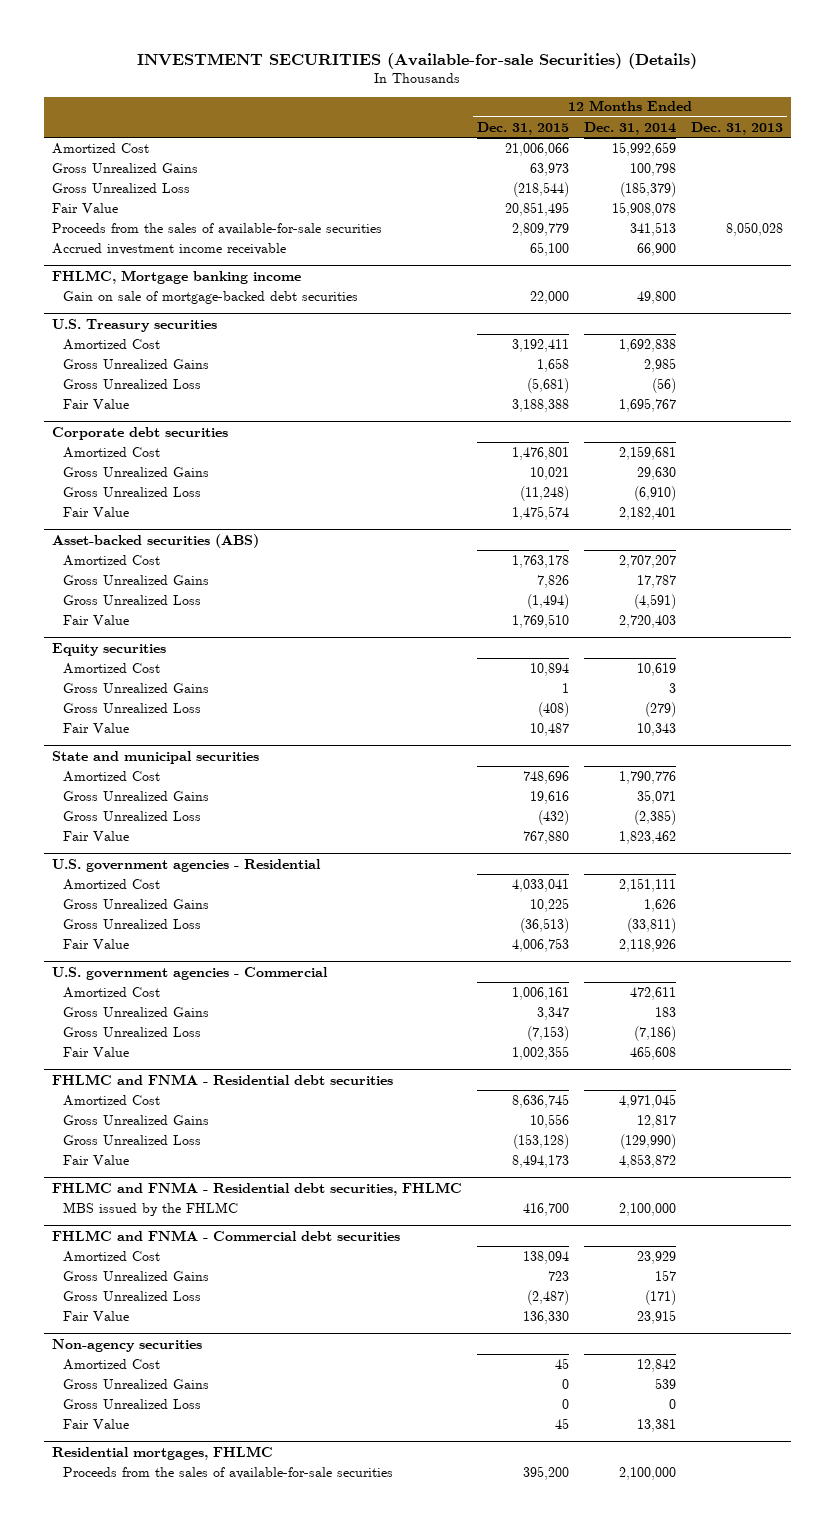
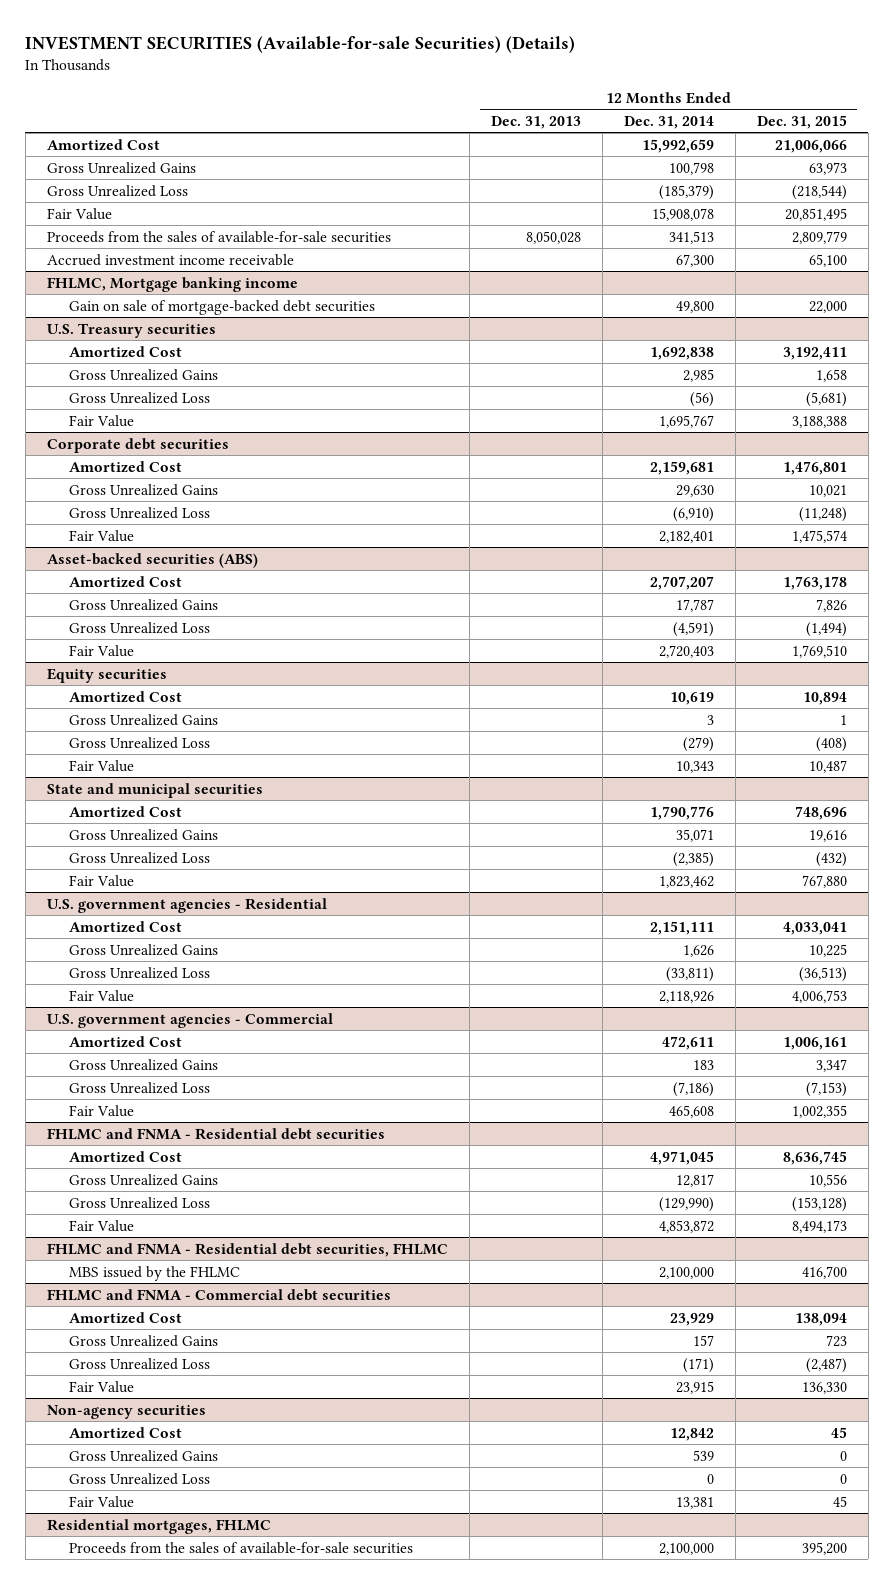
- | 12 Months Ended Dec. 31, 2015 | 12 Months Ended Dec. 31, 2014 | 12 Months Ended Dec. 31, 2013
+ | 12 Months Ended Dec. 31, 2013 | 12 Months Ended Dec. 31, 2014 | 12 Months Ended Dec. 31, 2015
- Accrued investment income receivable | 65,100 | 66,900 |
+ Accrued investment income receivable | | 67,300 | 65,100

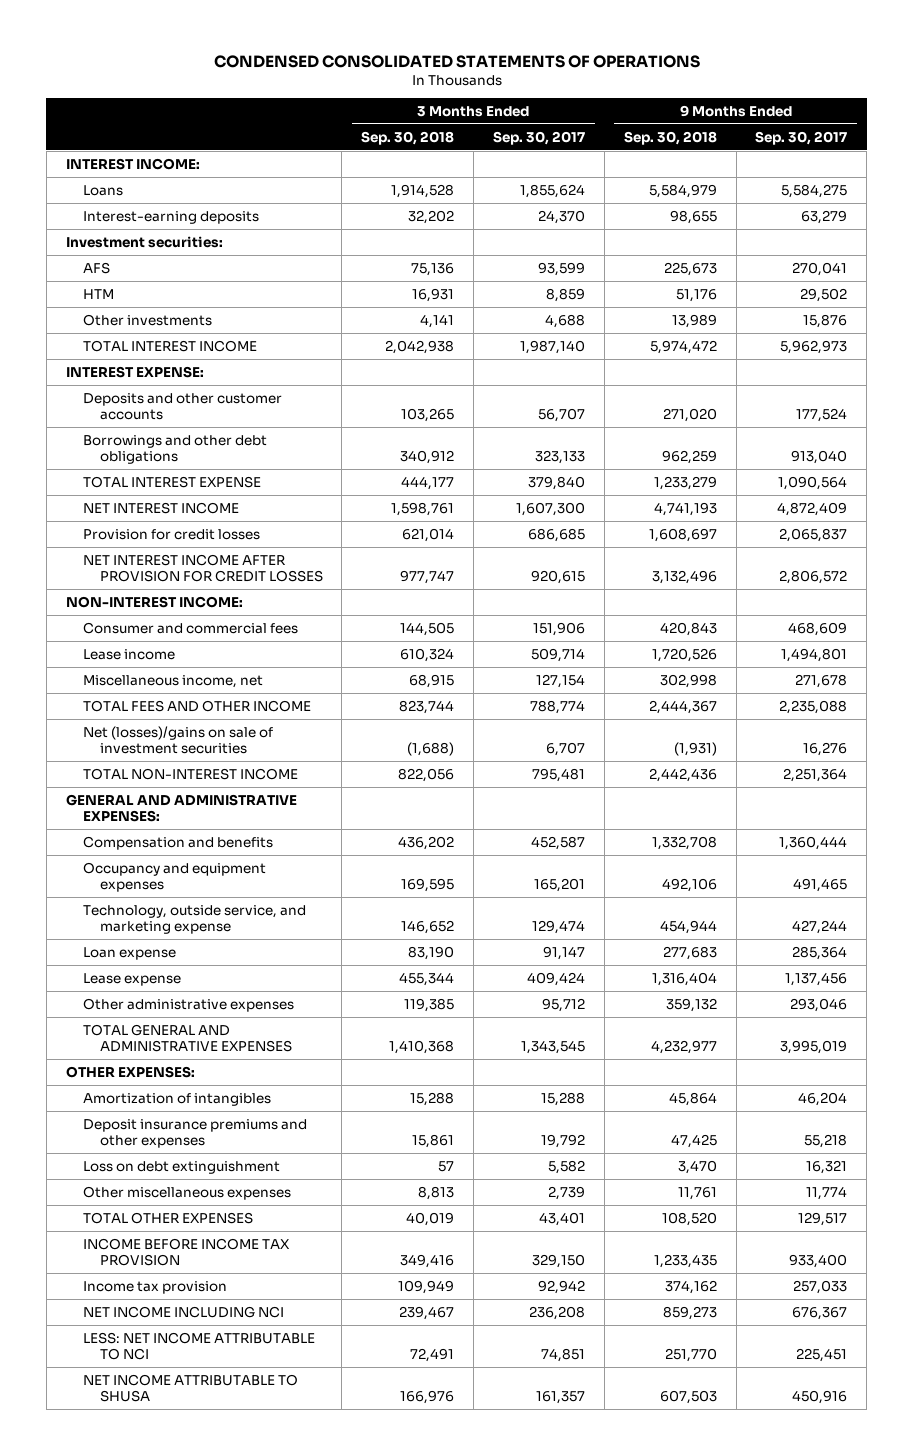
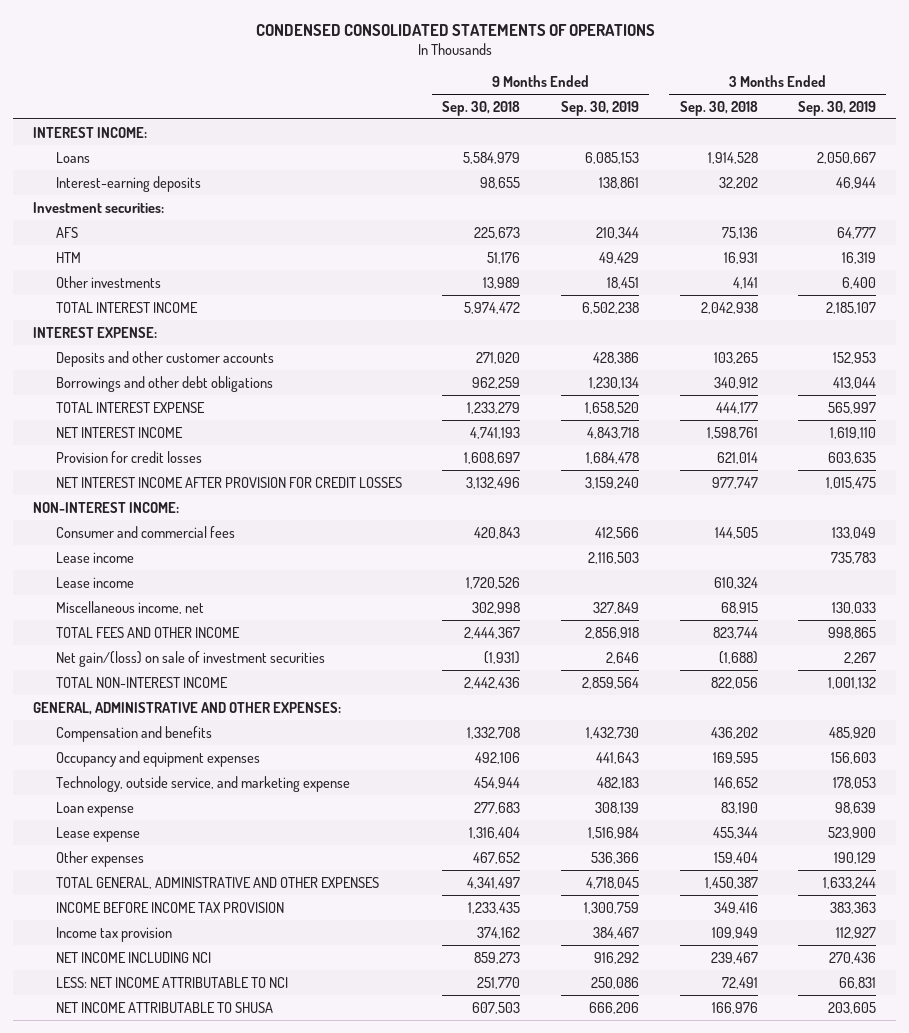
- | 3 Months Ended Sep. 30, 2018 | 3 Months Ended Sep. 30, 2017 | 9 Months Ended Sep. 30, 2018 | 9 Months Ended Sep. 30, 2017
+ | 9 Months Ended Sep. 30, 2018 | 9 Months Ended Sep. 30, 2019 | 3 Months Ended Sep. 30, 2018 | 3 Months Ended Sep. 30, 2019
+ Lease income | | 2,116,503 | | 735,783
- Net (losses)/gains on sale of investment securities | (1,688) | 6,707 | (1,931) | 16,276
+ Net gain/(loss) on sale of investment securities | (1,931) | 2,646 | (1,688) | 2,267
- GENERAL AND ADMINISTRATIVE EXPENSES:
+ GENERAL, ADMINISTRATIVE AND OTHER EXPENSES:
- Other administrative expenses | 119,385 | 95,712 | 359,132 | 293,046
- TOTAL GENERAL AND ADMINISTRATIVE EXPENSES | 1,410,368 | 1,343,545 | 4,232,977 | 3,995,019
- OTHER EXPENSES:
- Amortization of intangibles | 15,288 | 15,288 | 45,864 | 46,204
- Deposit insurance premiums and other expenses | 15,861 | 19,792 | 47,425 | 55,218
- Loss on debt extinguishment | 57 | 5,582 | 3,470 | 16,321
- Other miscellaneous expenses | 8,813 | 2,739 | 11,761 | 11,774
- TOTAL OTHER EXPENSES | 40,019 | 43,401 | 108,520 | 129,517
+ Other expenses | 467,652 | 536,366 | 159,404 | 190,129
+ TOTAL GENERAL, ADMINISTRATIVE AND OTHER EXPENSES | 4,341,497 | 4,718,045 | 1,450,387 | 1,633,244

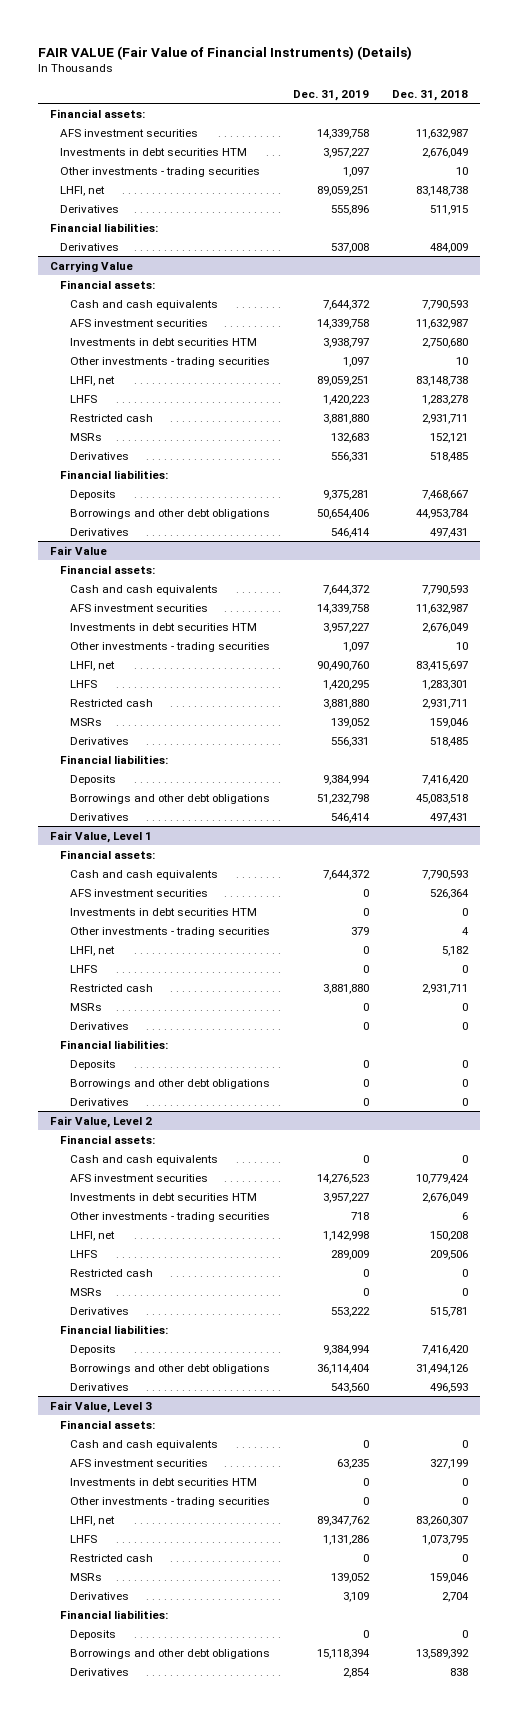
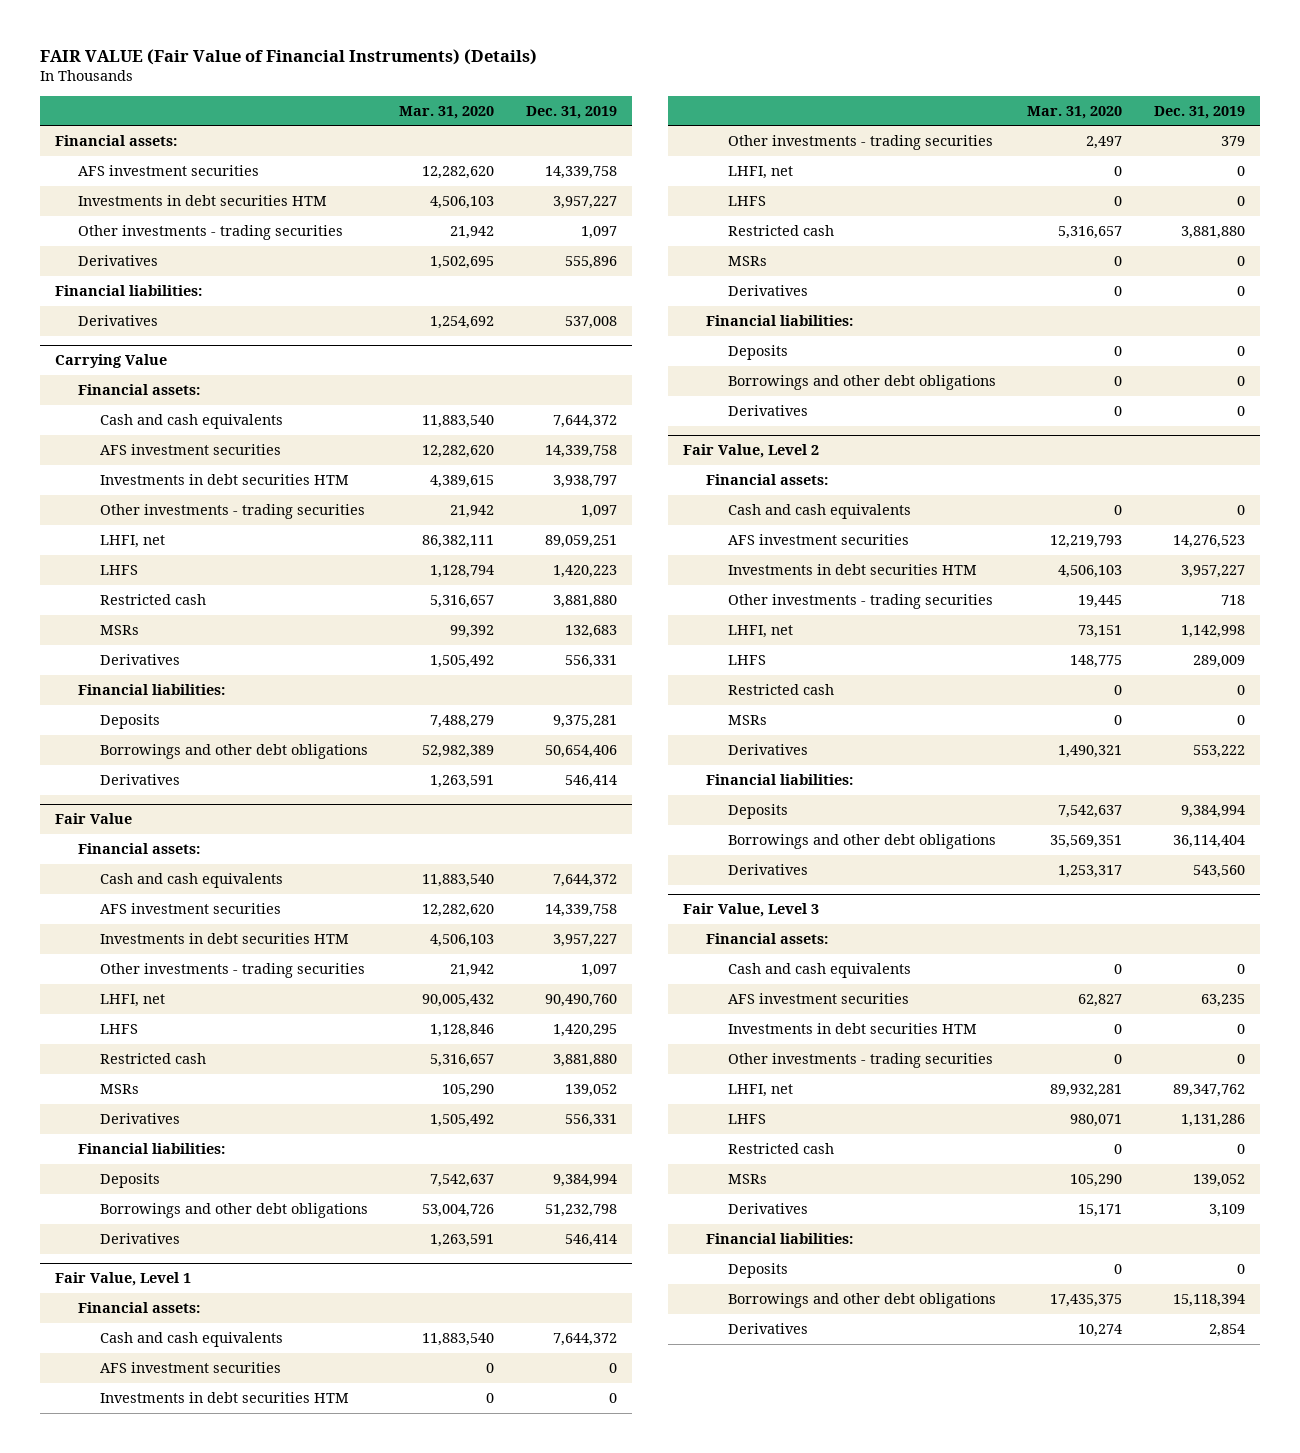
- | Dec. 31, 2019 | Dec. 31, 2018
+ | Mar. 31, 2020 | Dec. 31, 2019
- LHFI, net | 89,059,251 | 83,148,738

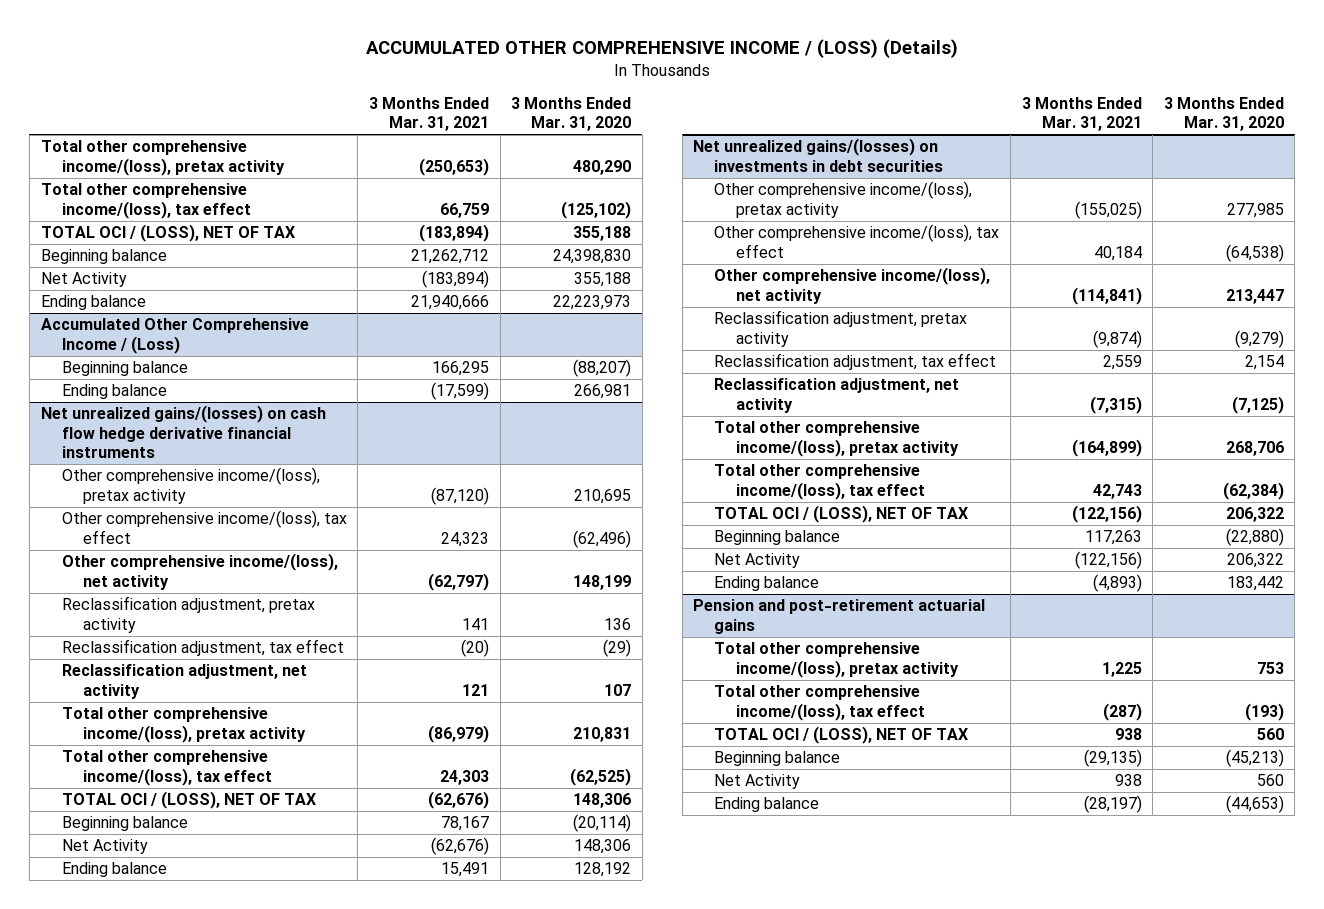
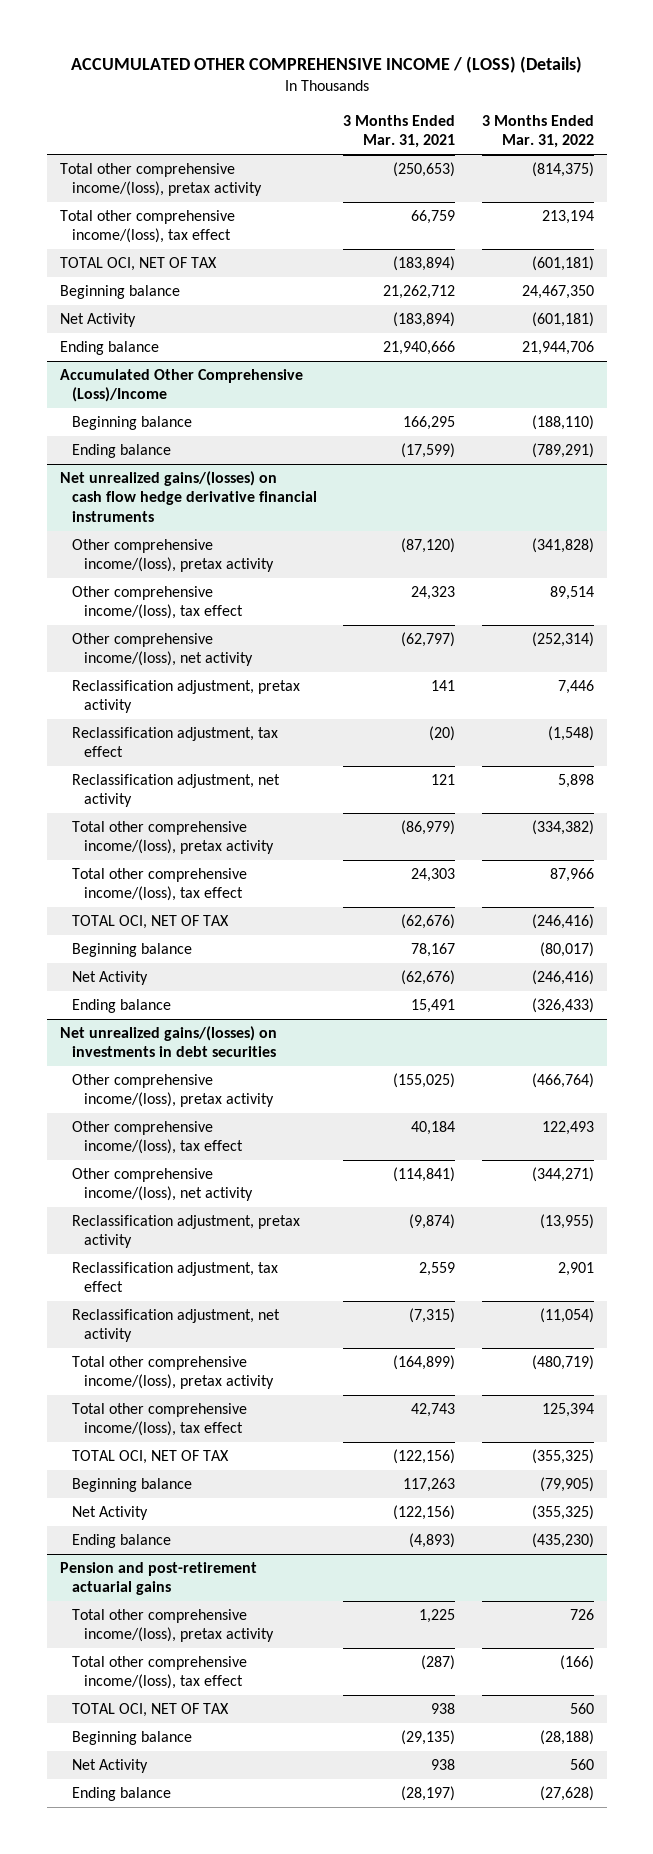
- | 3 Months Ended Mar. 31, 2021 | 3 Months Ended Mar. 31, 2020
+ | 3 Months Ended Mar. 31, 2021 | 3 Months Ended Mar. 31, 2022
- TOTAL OCI / (LOSS), NET OF TAX | (183,894) | 355,188
+ TOTAL OCI, NET OF TAX | (183,894) | (601,181)
- Accumulated Other Comprehensive Income / (Loss)
+ Accumulated Other Comprehensive (Loss)/Income
@ Net unrealized gains/(losses) on cash flow hedge derivative financial instruments
- TOTAL OCI / (LOSS), NET OF TAX | (62,676) | 148,306
+ TOTAL OCI, NET OF TAX | (62,676) | (246,416)
@ Net unrealized gains/(losses) on investments in debt securities
- TOTAL OCI / (LOSS), NET OF TAX | (122,156) | 206,322
+ TOTAL OCI, NET OF TAX | (122,156) | (355,325)
@ Pension and post-retirement actuarial gains
- TOTAL OCI / (LOSS), NET OF TAX | 938 | 560
+ TOTAL OCI, NET OF TAX | 938 | 560

